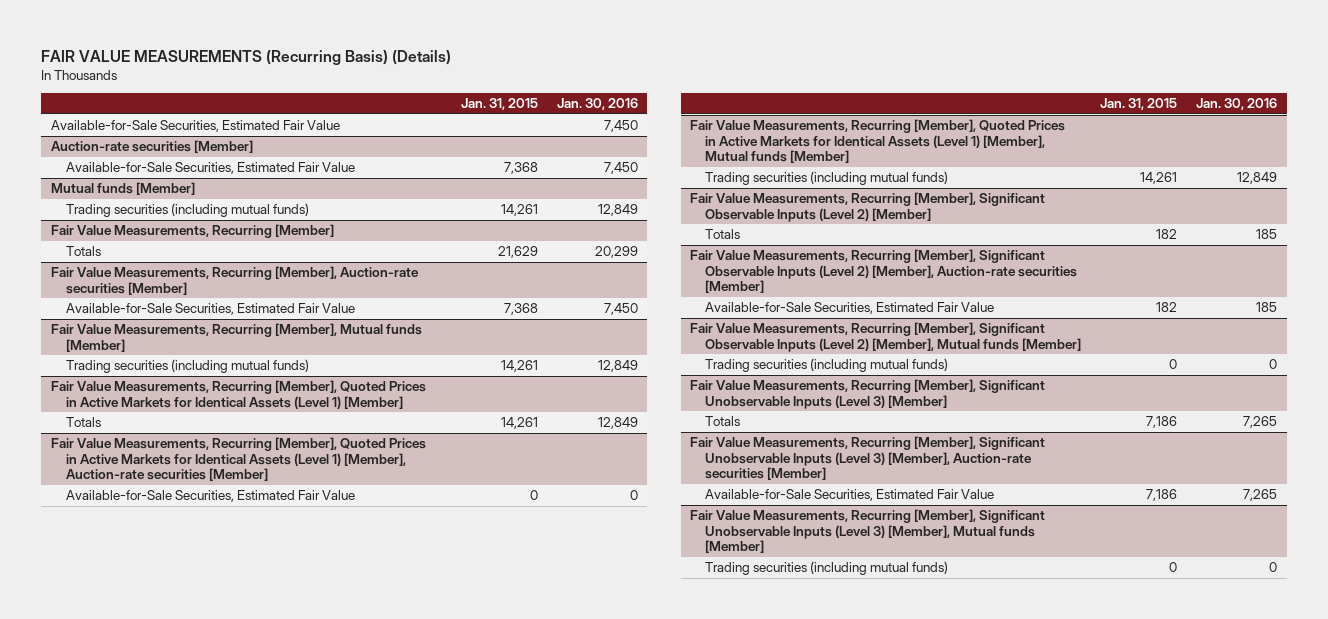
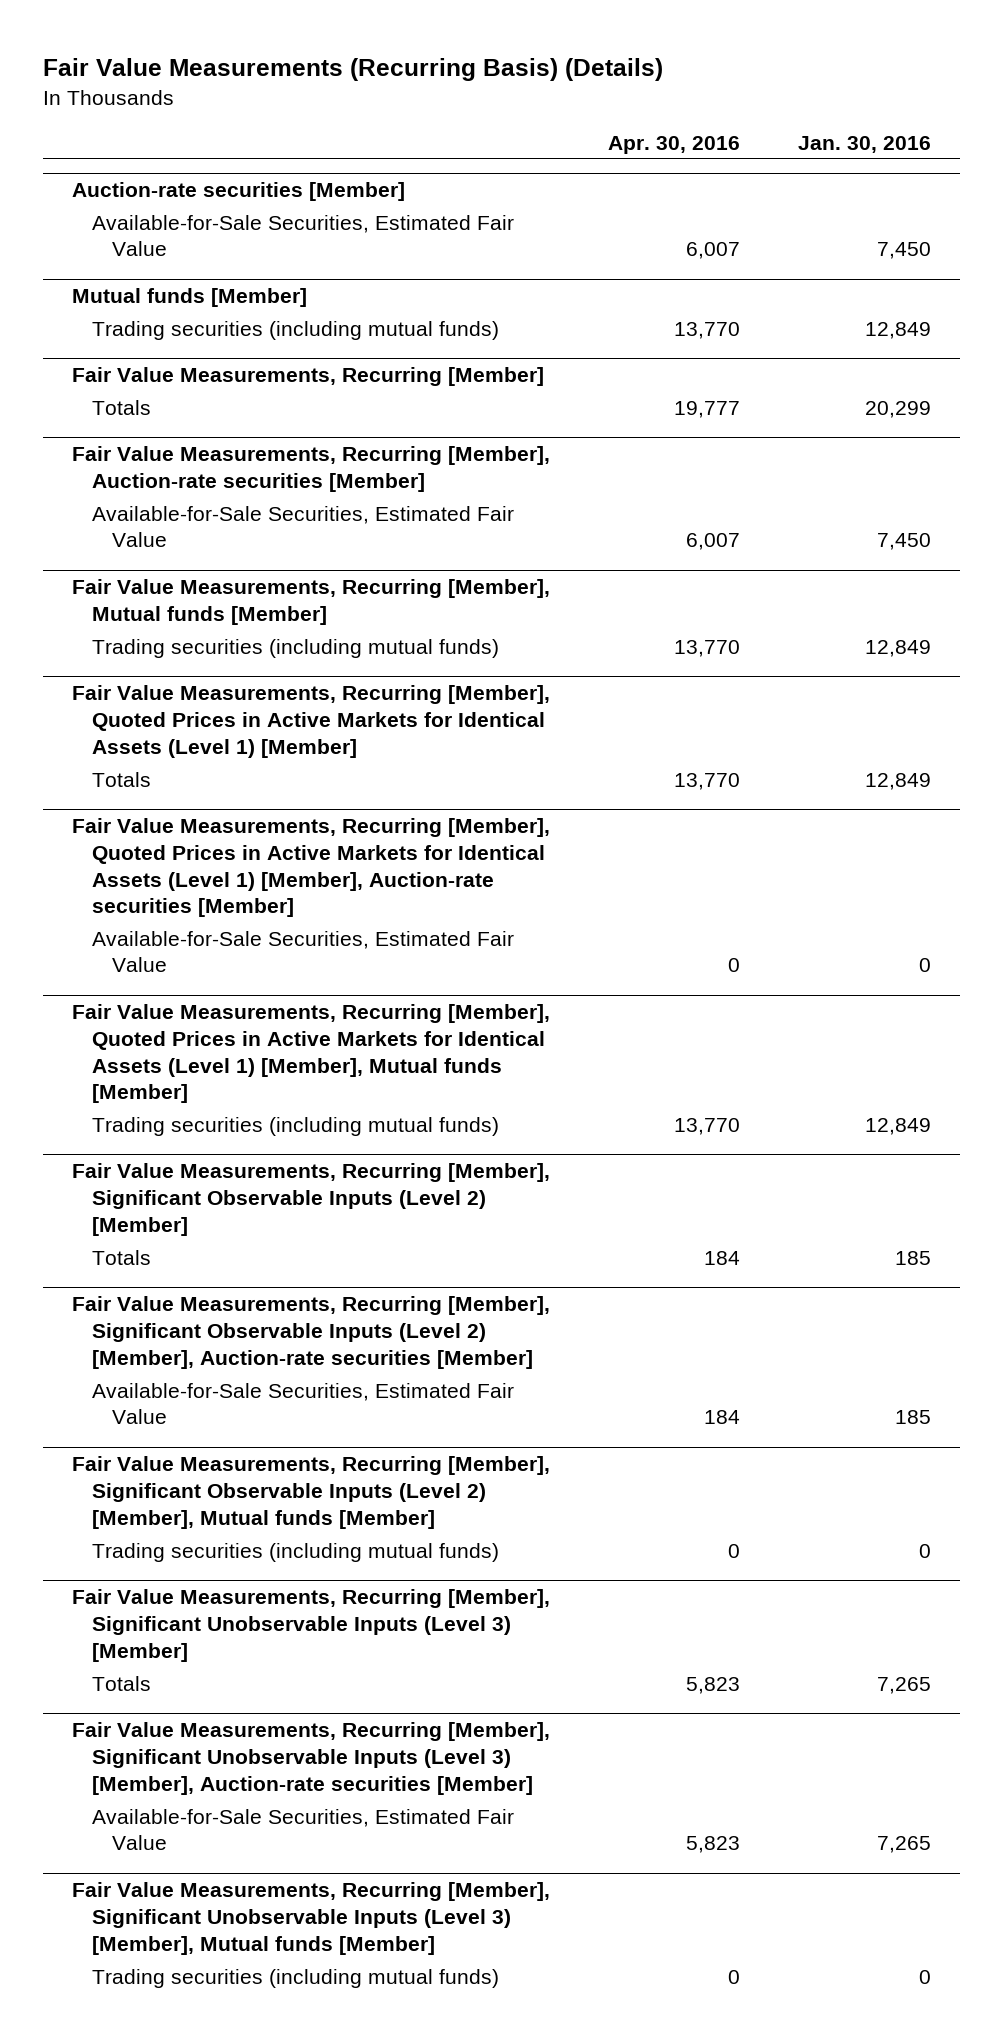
- FAIR VALUE MEASUREMENTS (Recurring Basis) (Details)
+ Fair Value Measurements (Recurring Basis) (Details)
- | Jan. 31, 2015 | Jan. 30, 2016
+ | Apr. 30, 2016 | Jan. 30, 2016
- Available-for-Sale Securities, Estimated Fair Value | | 7,450

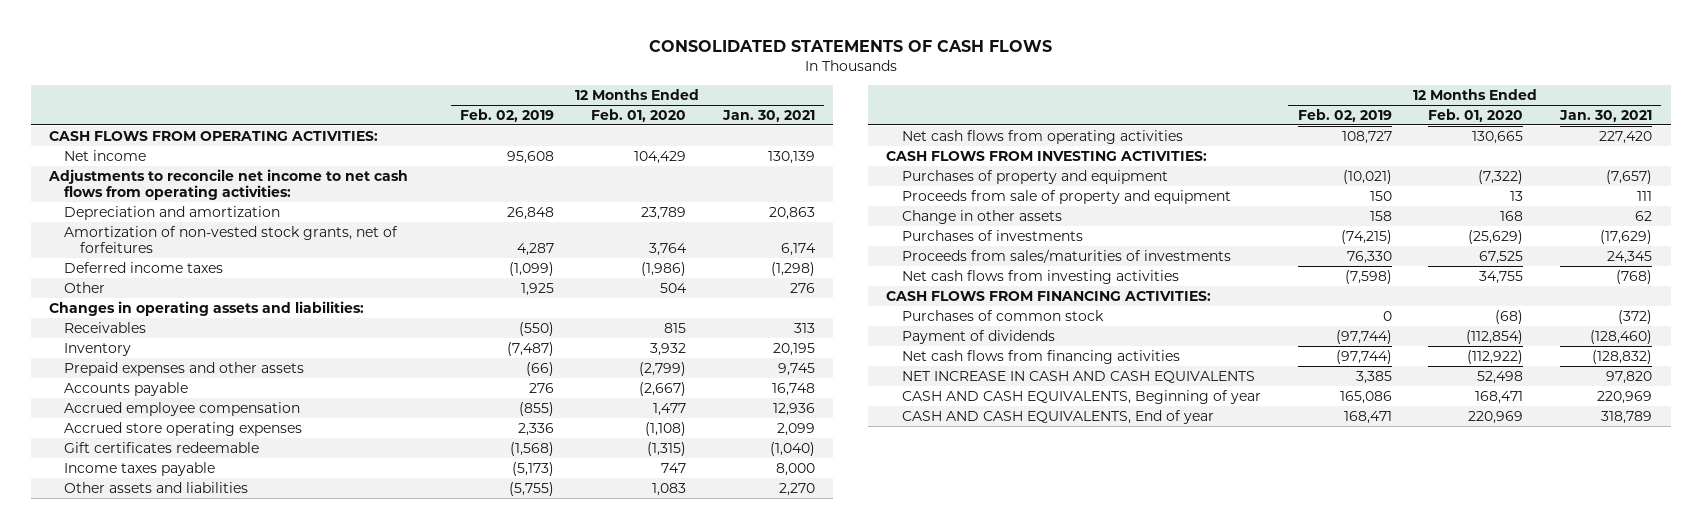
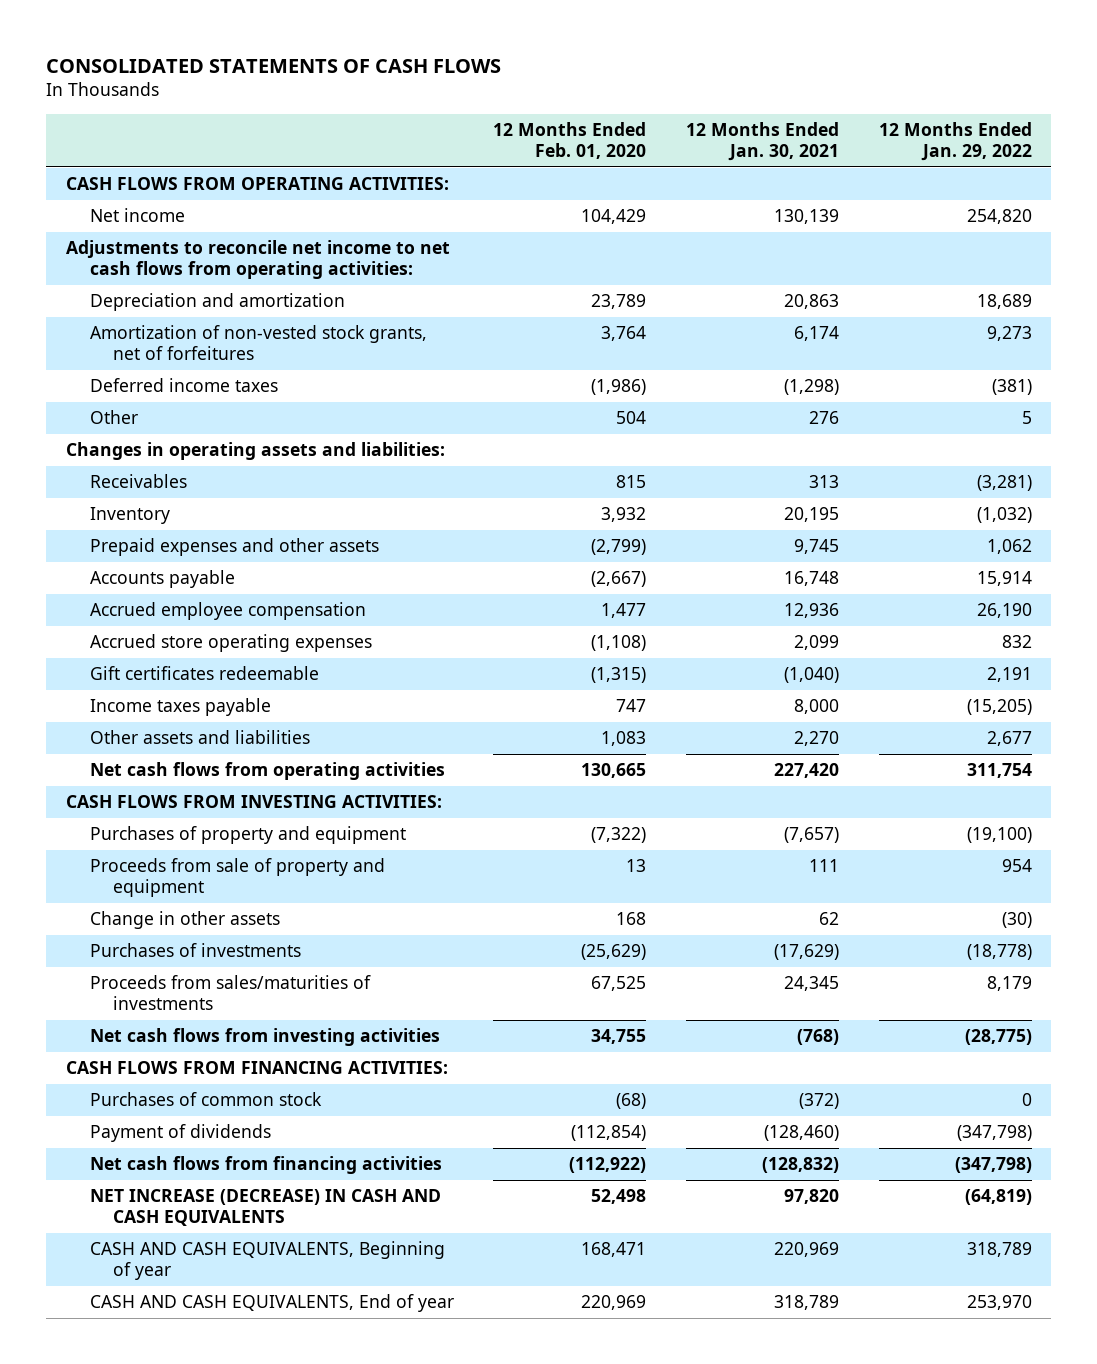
- | 12 Months Ended Feb. 02, 2019 | 12 Months Ended Feb. 01, 2020 | 12 Months Ended Jan. 30, 2021
+ | 12 Months Ended Feb. 01, 2020 | 12 Months Ended Jan. 30, 2021 | 12 Months Ended Jan. 29, 2022
- NET INCREASE IN CASH AND CASH EQUIVALENTS | 3,385 | 52,498 | 97,820
+ NET INCREASE (DECREASE) IN CASH AND CASH EQUIVALENTS | 52,498 | 97,820 | (64,819)

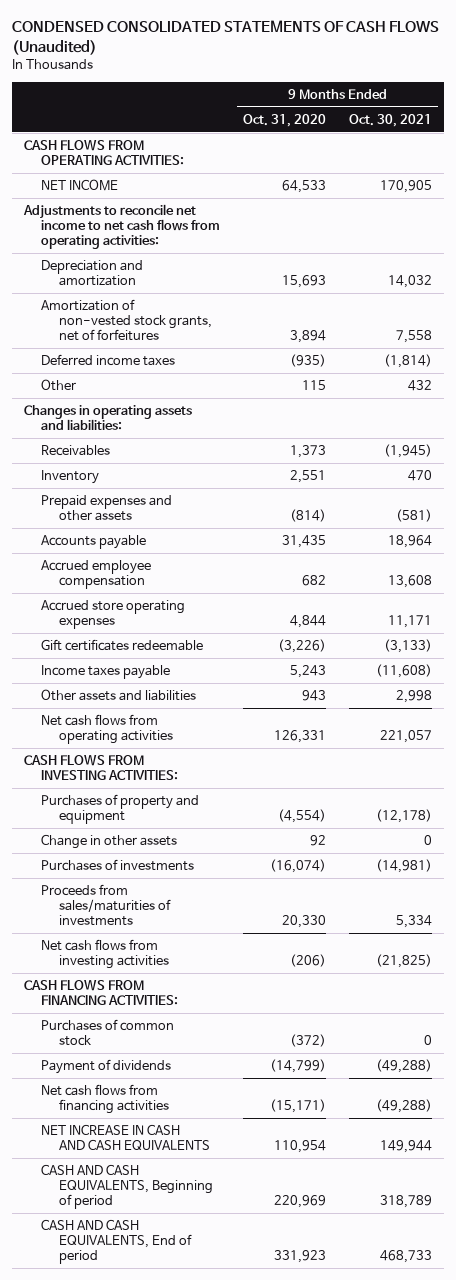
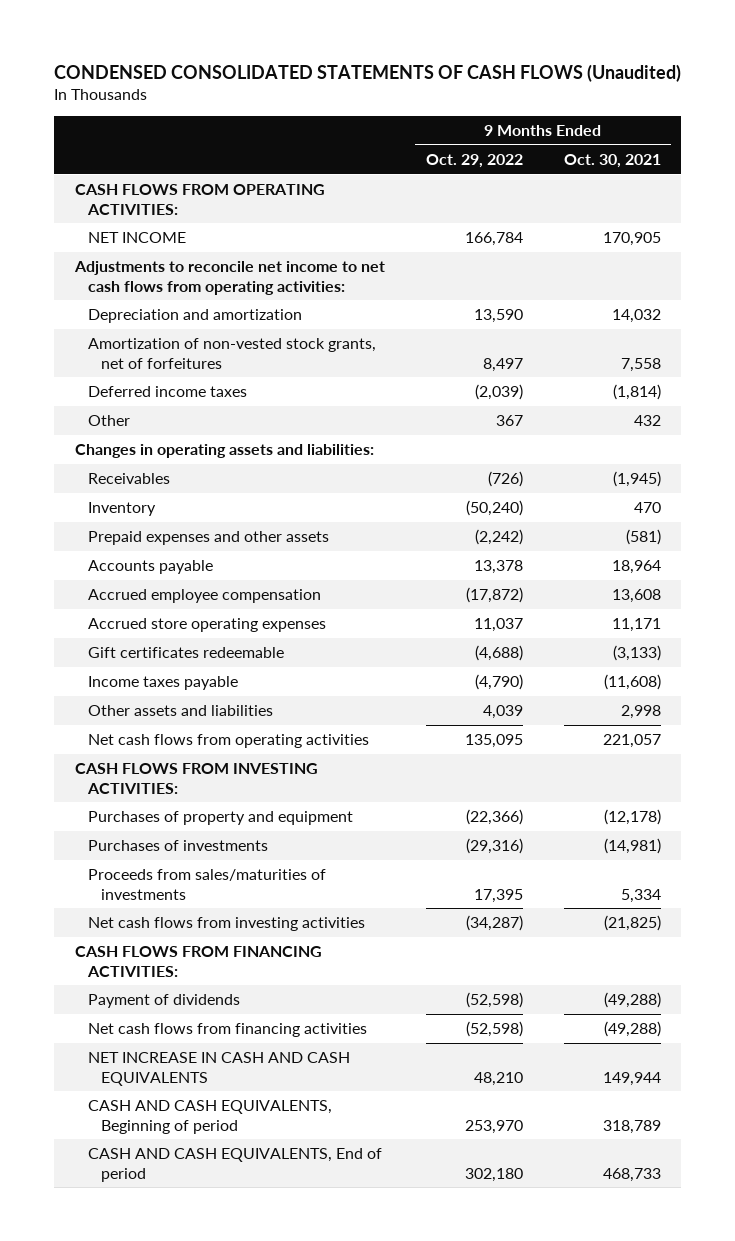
- | 9 Months Ended Oct. 31, 2020 | 9 Months Ended Oct. 30, 2021
+ | 9 Months Ended Oct. 29, 2022 | 9 Months Ended Oct. 30, 2021
- Change in other assets | 92 | 0
- Purchases of common stock | (372) | 0

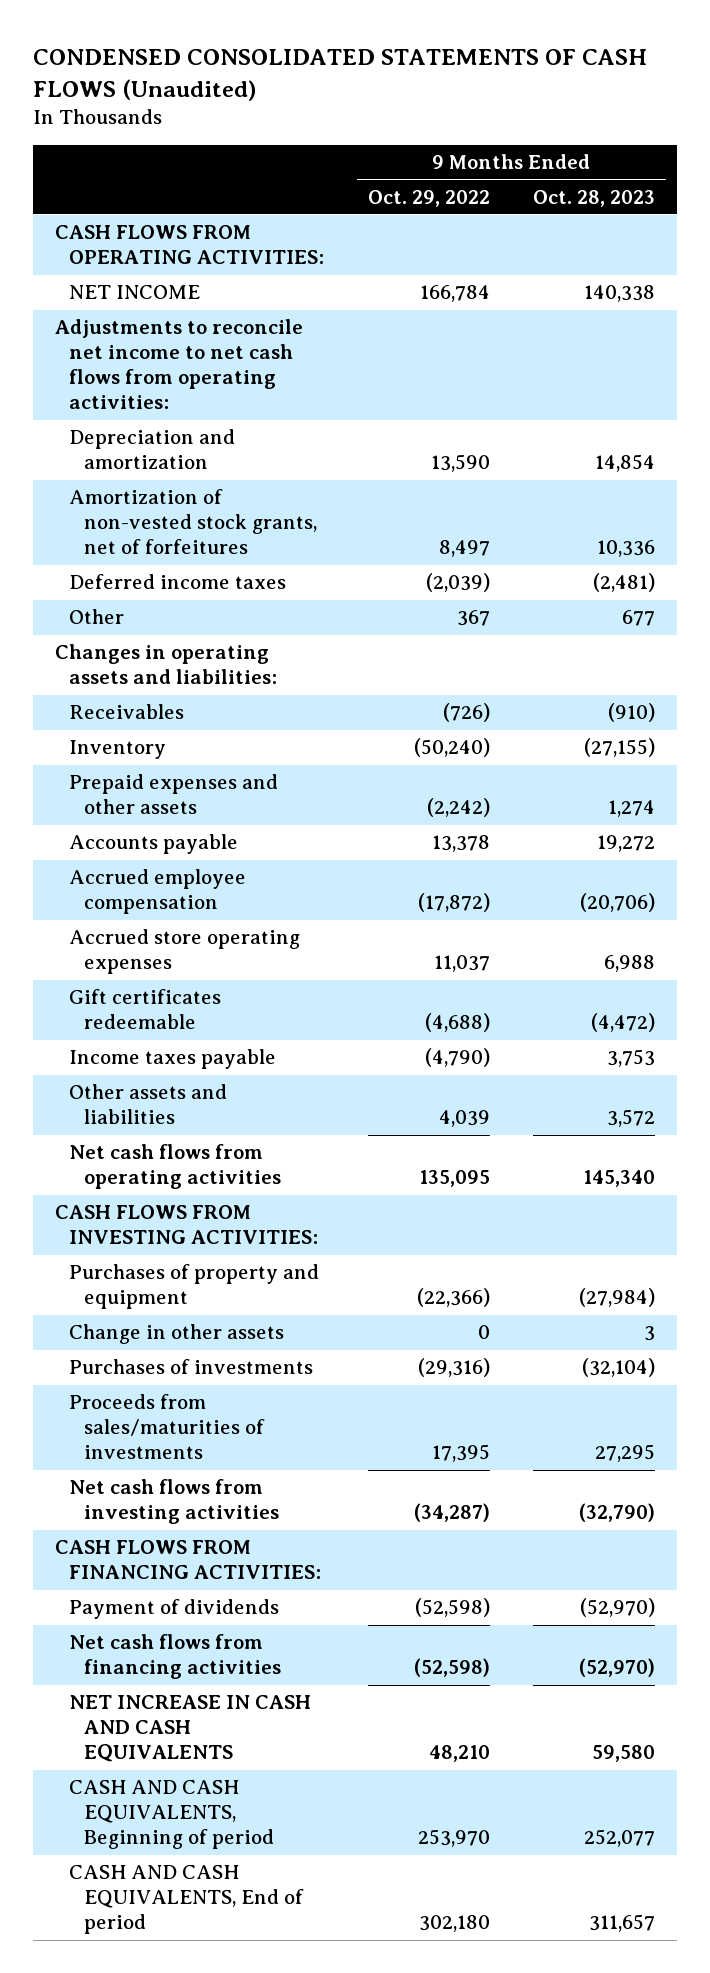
- | 9 Months Ended Oct. 29, 2022 | 9 Months Ended Oct. 30, 2021
+ | 9 Months Ended Oct. 29, 2022 | 9 Months Ended Oct. 28, 2023
+ Change in other assets | 0 | 3

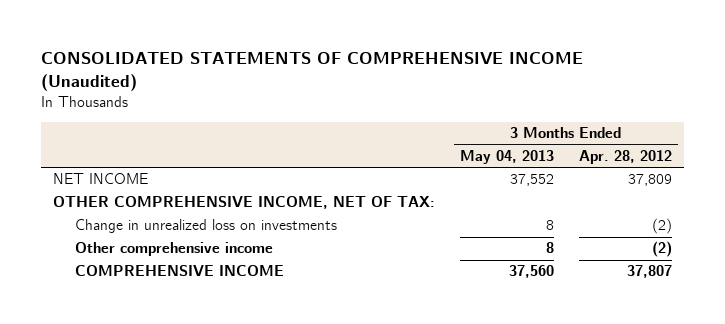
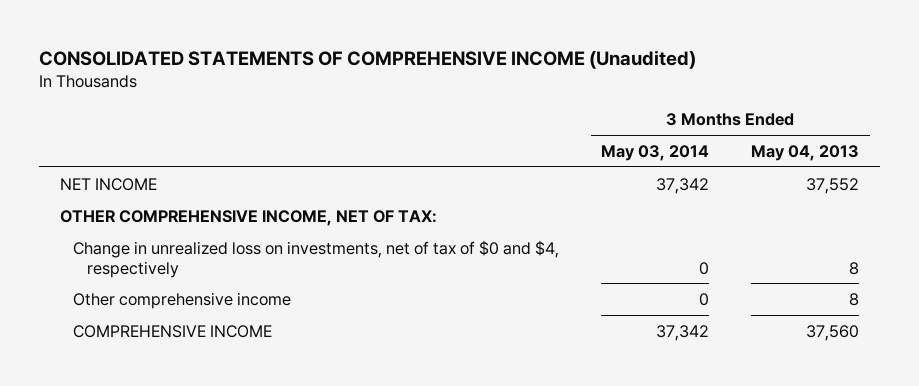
- | 3 Months Ended May 04, 2013 | 3 Months Ended Apr. 28, 2012
+ | 3 Months Ended May 03, 2014 | 3 Months Ended May 04, 2013
- Change in unrealized loss on investments | 8 | (2)
+ Change in unrealized loss on investments, net of tax of $0 and $4, respectively | 0 | 8

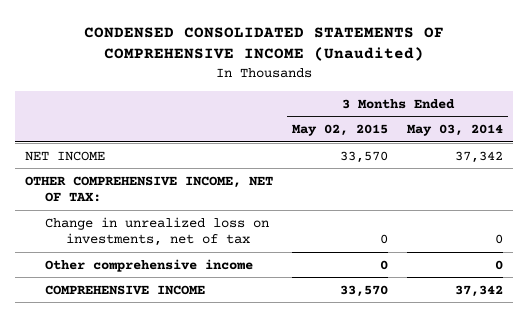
- CONSOLIDATED STATEMENTS OF COMPREHENSIVE INCOME (Unaudited)
+ CONDENSED CONSOLIDATED STATEMENTS OF COMPREHENSIVE INCOME (Unaudited)
- | 3 Months Ended May 03, 2014 | 3 Months Ended May 04, 2013
+ | 3 Months Ended May 02, 2015 | 3 Months Ended May 03, 2014
- Change in unrealized loss on investments, net of tax of $0 and $4, respectively | 0 | 8
+ Change in unrealized loss on investments, net of tax | 0 | 0

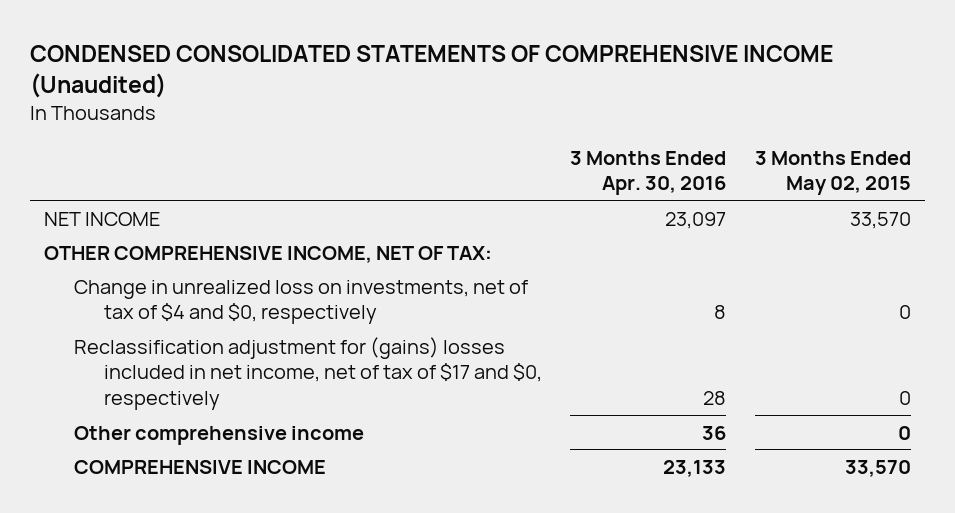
- | 3 Months Ended May 02, 2015 | 3 Months Ended May 03, 2014
+ | 3 Months Ended Apr. 30, 2016 | 3 Months Ended May 02, 2015
- Change in unrealized loss on investments, net of tax | 0 | 0
+ Change in unrealized loss on investments, net of tax of $4 and $0, respectively | 8 | 0
+ Reclassification adjustment for (gains) losses included in net income, net of tax of $17 and $0, respectively | 28 | 0

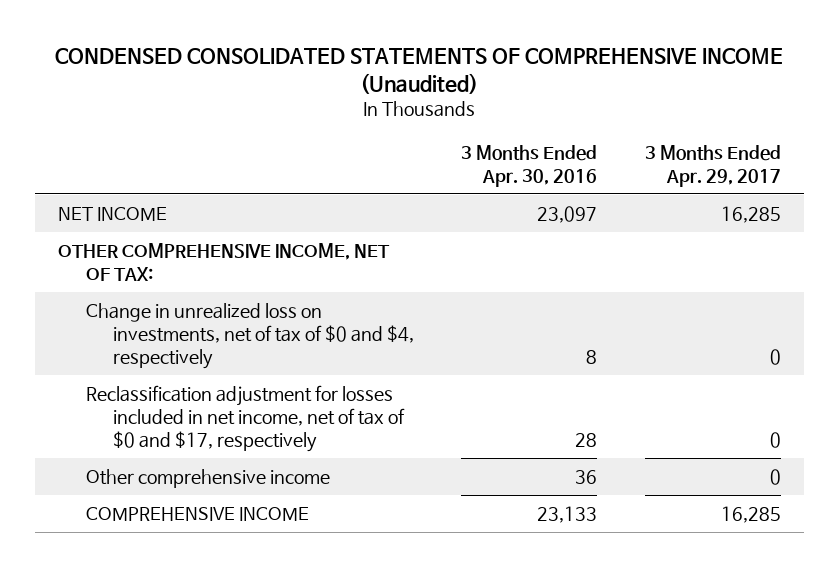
- | 3 Months Ended Apr. 30, 2016 | 3 Months Ended May 02, 2015
+ | 3 Months Ended Apr. 30, 2016 | 3 Months Ended Apr. 29, 2017
- Change in unrealized loss on investments, net of tax of $4 and $0, respectively | 8 | 0
- Reclassification adjustment for (gains) losses included in net income, net of tax of $17 and $0, respectively | 28 | 0
+ Change in unrealized loss on investments, net of tax of $0 and $4, respectively | 8 | 0
+ Reclassification adjustment for losses included in net income, net of tax of $0 and $17, respectively | 28 | 0

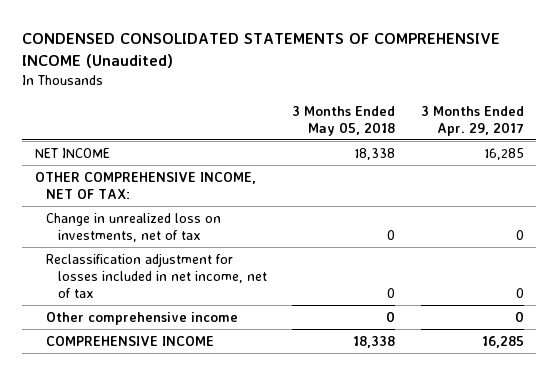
- | 3 Months Ended Apr. 30, 2016 | 3 Months Ended Apr. 29, 2017
+ | 3 Months Ended May 05, 2018 | 3 Months Ended Apr. 29, 2017
- Change in unrealized loss on investments, net of tax of $0 and $4, respectively | 8 | 0
- Reclassification adjustment for losses included in net income, net of tax of $0 and $17, respectively | 28 | 0
+ Change in unrealized loss on investments, net of tax | 0 | 0
+ Reclassification adjustment for losses included in net income, net of tax | 0 | 0

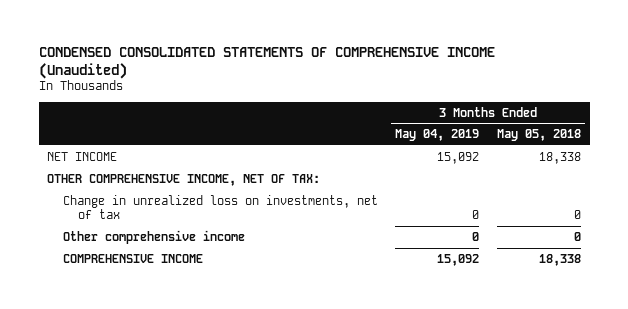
- | 3 Months Ended May 05, 2018 | 3 Months Ended Apr. 29, 2017
+ | 3 Months Ended May 04, 2019 | 3 Months Ended May 05, 2018
- Reclassification adjustment for losses included in net income, net of tax | 0 | 0

